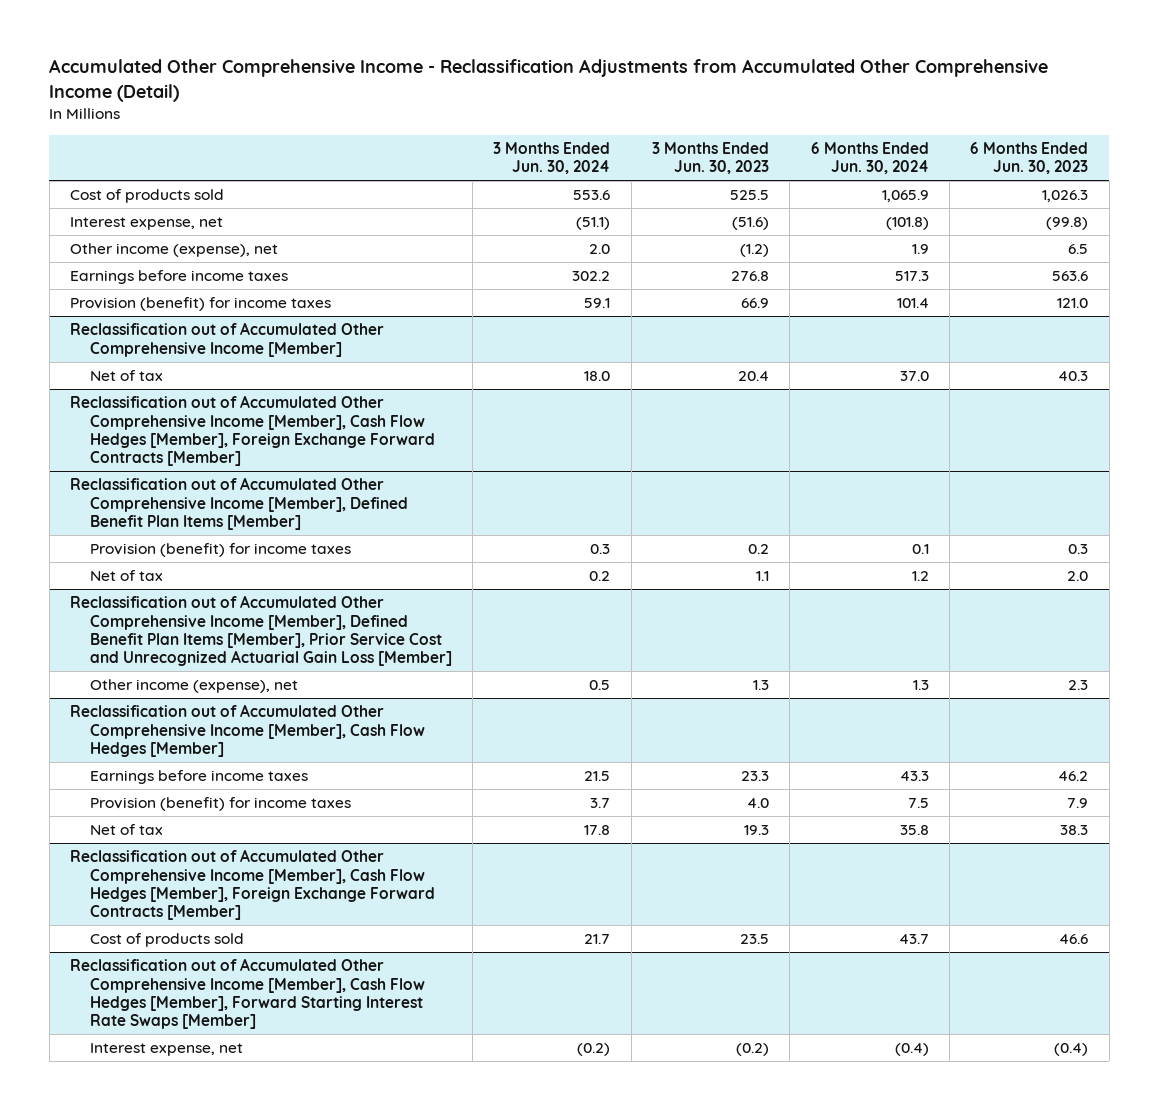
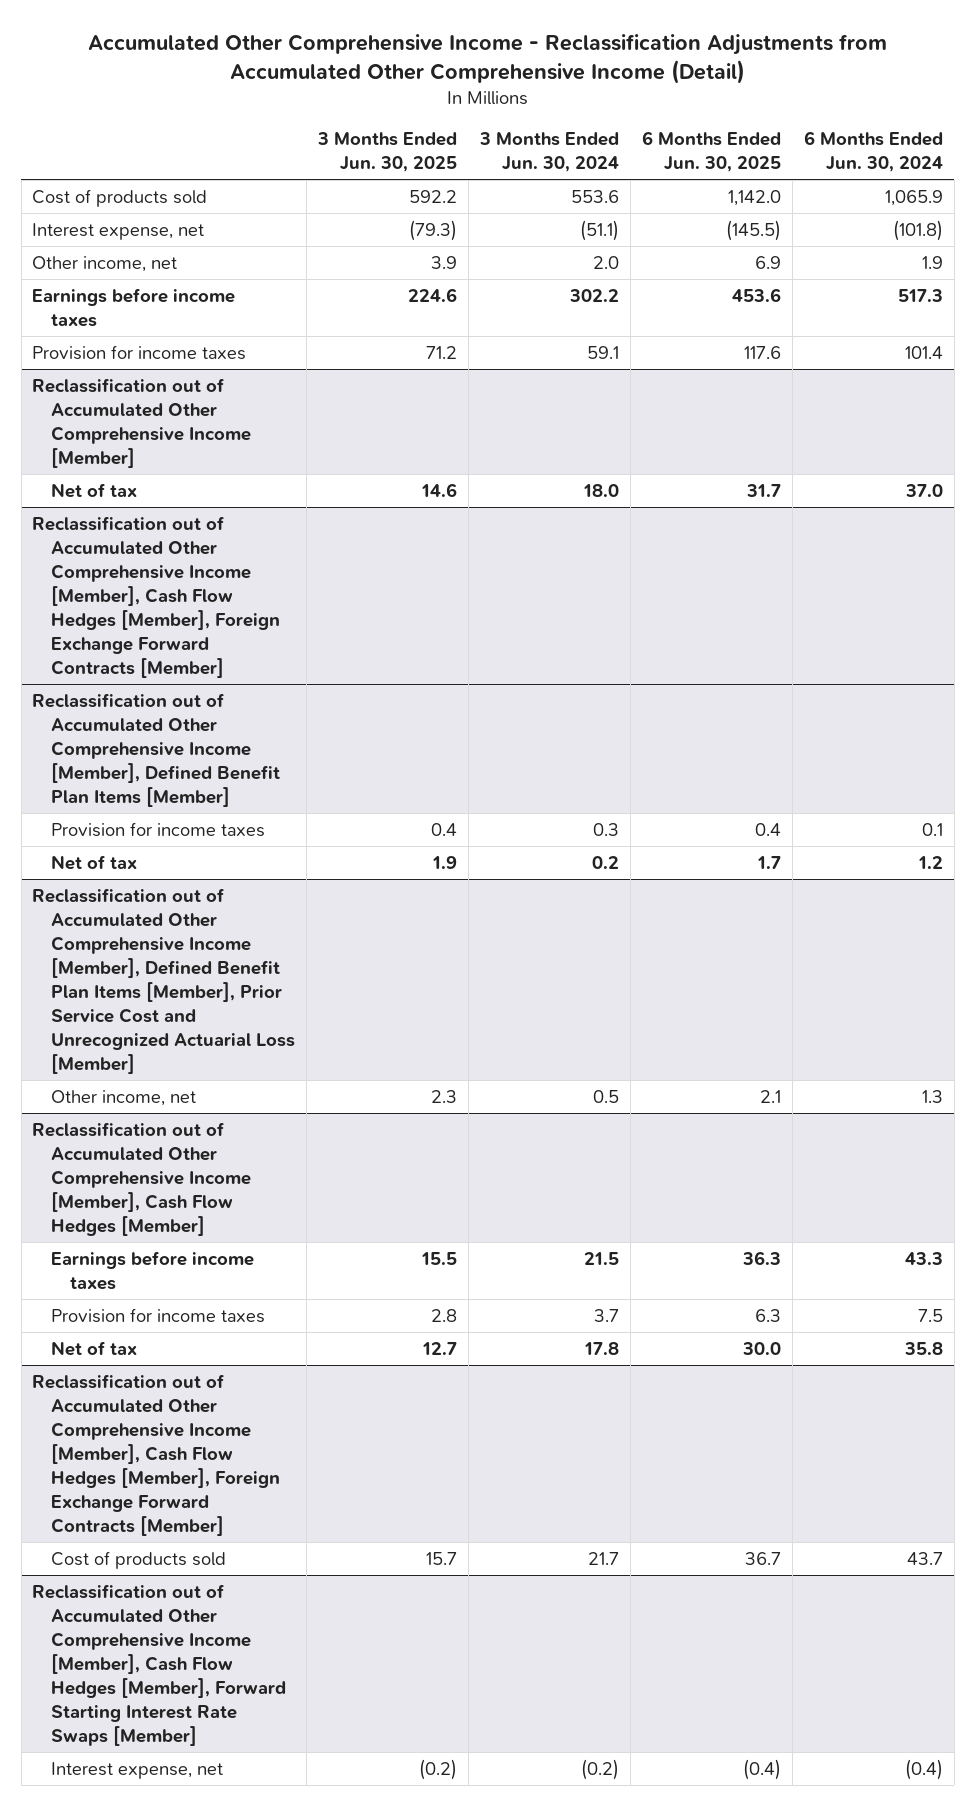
- | 3 Months Ended Jun. 30, 2024 | 3 Months Ended Jun. 30, 2023 | 6 Months Ended Jun. 30, 2024 | 6 Months Ended Jun. 30, 2023
+ | 3 Months Ended Jun. 30, 2025 | 3 Months Ended Jun. 30, 2024 | 6 Months Ended Jun. 30, 2025 | 6 Months Ended Jun. 30, 2024
- Other income (expense), net | 2.0 | (1.2) | 1.9 | 6.5
+ Other income, net | 3.9 | 2.0 | 6.9 | 1.9
- Provision (benefit) for income taxes | 59.1 | 66.9 | 101.4 | 121.0
+ Provision for income taxes | 71.2 | 59.1 | 117.6 | 101.4
@ Reclassification out of Accumulated Other Comprehensive Income [Member], Defined Benefit Plan Items [Member]
- Provision (benefit) for income taxes | 0.3 | 0.2 | 0.1 | 0.3
+ Provision for income taxes | 0.4 | 0.3 | 0.4 | 0.1
- Reclassification out of Accumulated Other Comprehensive Income [Member], Defined Benefit Plan Items [Member], Prior Service Cost and Unrecognized Actuarial Gain Loss [Member]
- Other income (expense), net | 0.5 | 1.3 | 1.3 | 2.3
+ Reclassification out of Accumulated Other Comprehensive Income [Member], Defined Benefit Plan Items [Member], Prior Service Cost and Unrecognized Actuarial Loss [Member]
+ Other income, net | 2.3 | 0.5 | 2.1 | 1.3
@ Reclassification out of Accumulated Other Comprehensive Income [Member], Cash Flow Hedges [Member]
- Provision (benefit) for income taxes | 3.7 | 4.0 | 7.5 | 7.9
+ Provision for income taxes | 2.8 | 3.7 | 6.3 | 7.5

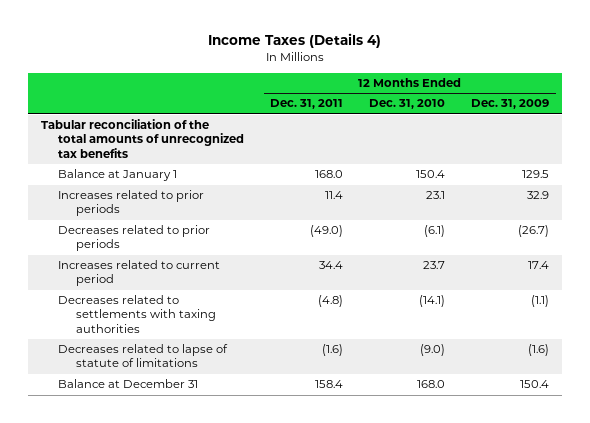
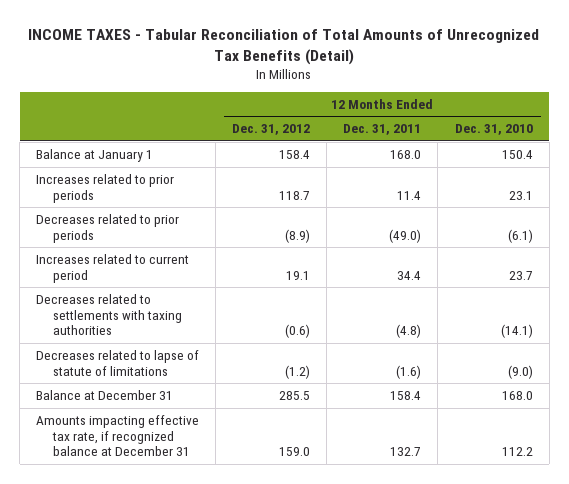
- Income Taxes (Details 4)
+ INCOME TAXES - Tabular Reconciliation of Total Amounts of Unrecognized Tax Benefits (Detail)
- | 12 Months Ended Dec. 31, 2011 | 12 Months Ended Dec. 31, 2010 | 12 Months Ended Dec. 31, 2009
+ | 12 Months Ended Dec. 31, 2012 | 12 Months Ended Dec. 31, 2011 | 12 Months Ended Dec. 31, 2010
- Tabular reconciliation of the total amounts of unrecognized tax benefits
+ Amounts impacting effective tax rate, if recognized balance at December 31 | 159.0 | 132.7 | 112.2

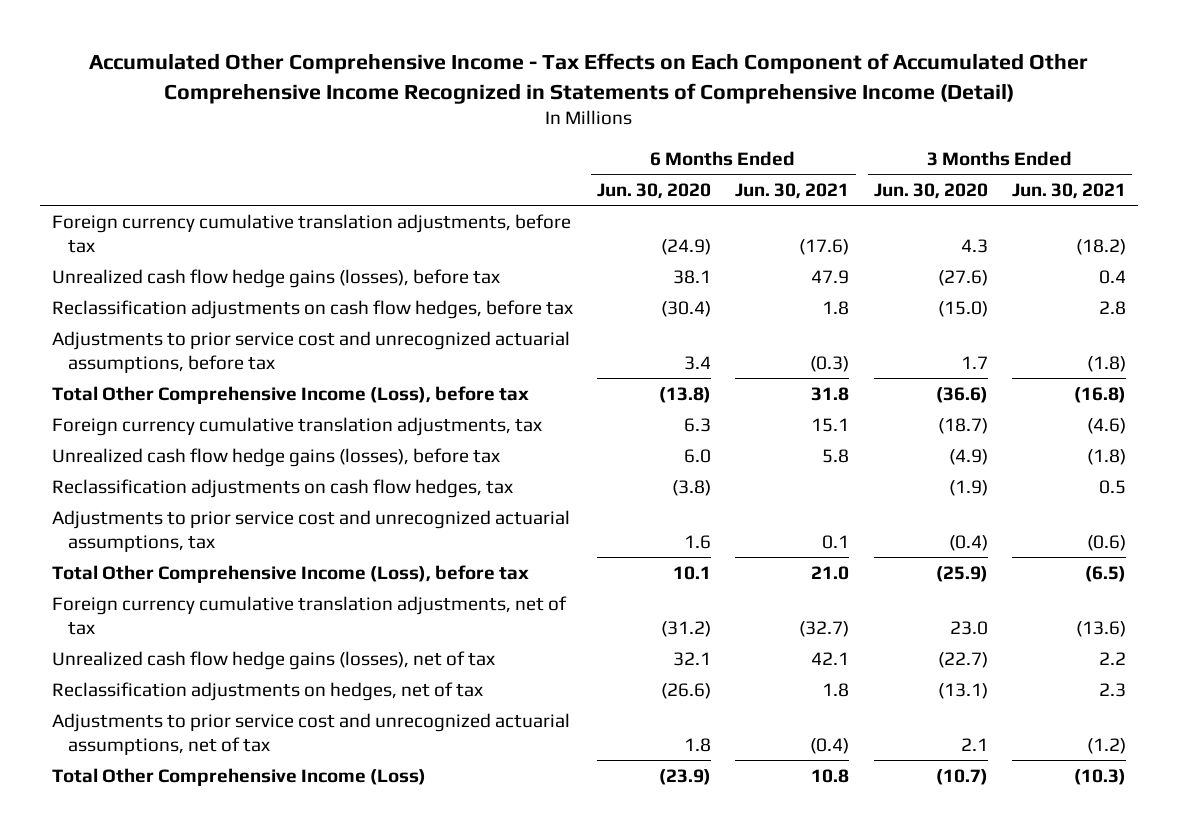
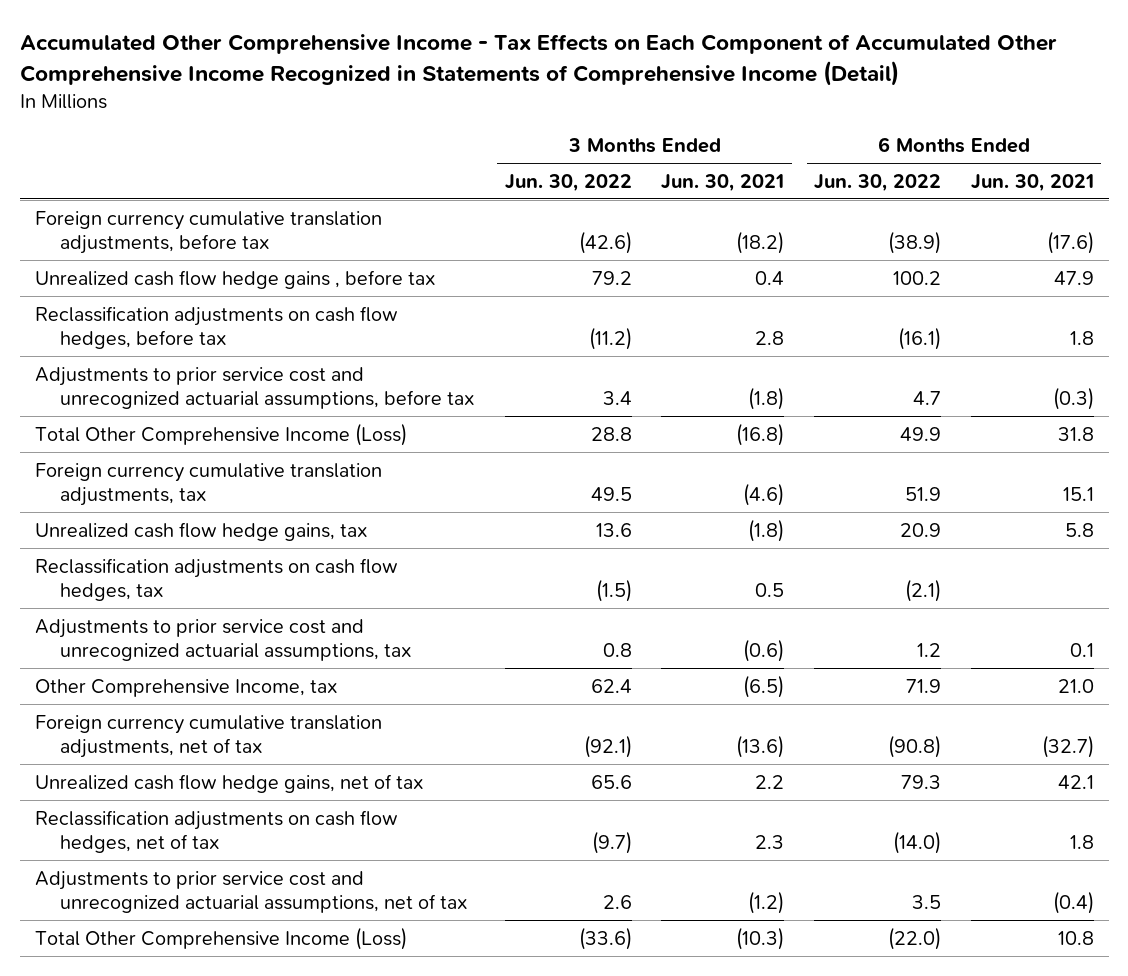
- | 6 Months Ended Jun. 30, 2020 | 6 Months Ended Jun. 30, 2021 | 3 Months Ended Jun. 30, 2020 | 3 Months Ended Jun. 30, 2021
+ | 3 Months Ended Jun. 30, 2022 | 3 Months Ended Jun. 30, 2021 | 6 Months Ended Jun. 30, 2022 | 6 Months Ended Jun. 30, 2021
- Unrealized cash flow hedge gains (losses), before tax | 38.1 | 47.9 | (27.6) | 0.4
+ Unrealized cash flow hedge gains , before tax | 79.2 | 0.4 | 100.2 | 47.9
- Total Other Comprehensive Income (Loss), before tax | (13.8) | 31.8 | (36.6) | (16.8)
+ Total Other Comprehensive Income (Loss) | 28.8 | (16.8) | 49.9 | 31.8
- Unrealized cash flow hedge gains (losses), before tax | 6.0 | 5.8 | (4.9) | (1.8)
+ Unrealized cash flow hedge gains, tax | 13.6 | (1.8) | 20.9 | 5.8
- Total Other Comprehensive Income (Loss), before tax | 10.1 | 21.0 | (25.9) | (6.5)
+ Other Comprehensive Income, tax | 62.4 | (6.5) | 71.9 | 21.0
- Unrealized cash flow hedge gains (losses), net of tax | 32.1 | 42.1 | (22.7) | 2.2
- Reclassification adjustments on hedges, net of tax | (26.6) | 1.8 | (13.1) | 2.3
+ Unrealized cash flow hedge gains, net of tax | 65.6 | 2.2 | 79.3 | 42.1
+ Reclassification adjustments on cash flow hedges, net of tax | (9.7) | 2.3 | (14.0) | 1.8

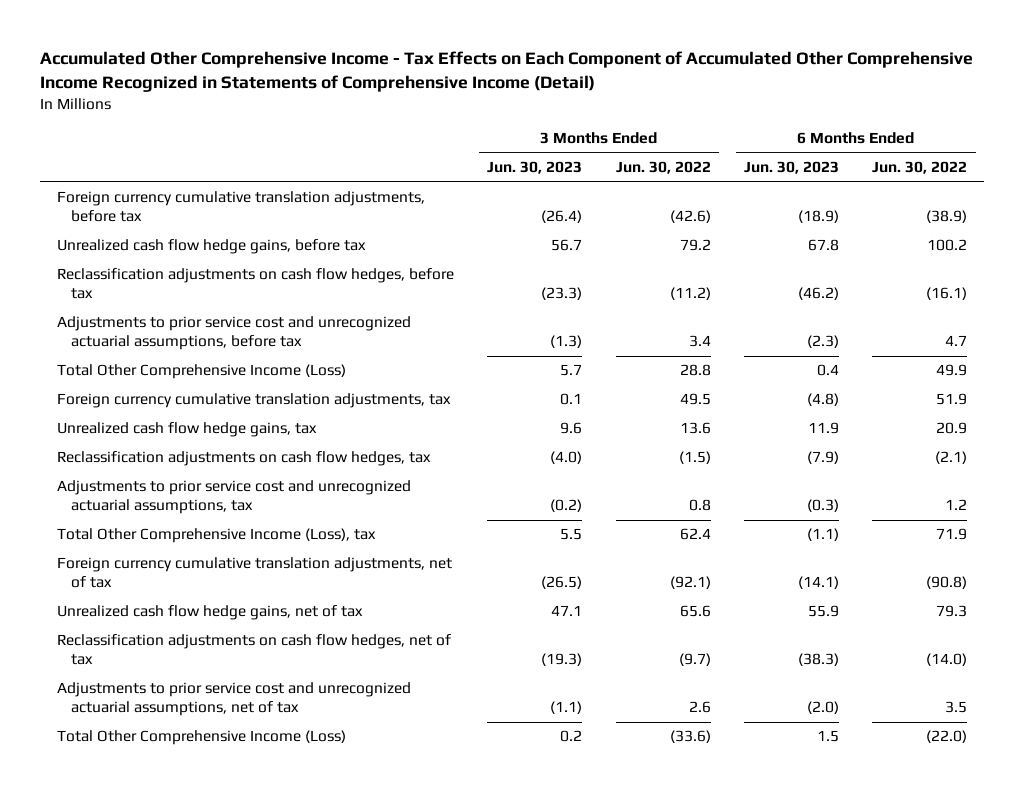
- | 3 Months Ended Jun. 30, 2022 | 3 Months Ended Jun. 30, 2021 | 6 Months Ended Jun. 30, 2022 | 6 Months Ended Jun. 30, 2021
+ | 3 Months Ended Jun. 30, 2023 | 3 Months Ended Jun. 30, 2022 | 6 Months Ended Jun. 30, 2023 | 6 Months Ended Jun. 30, 2022
- Unrealized cash flow hedge gains , before tax | 79.2 | 0.4 | 100.2 | 47.9
+ Unrealized cash flow hedge gains, before tax | 56.7 | 79.2 | 67.8 | 100.2
- Other Comprehensive Income, tax | 62.4 | (6.5) | 71.9 | 21.0
+ Total Other Comprehensive Income (Loss), tax | 5.5 | 62.4 | (1.1) | 71.9

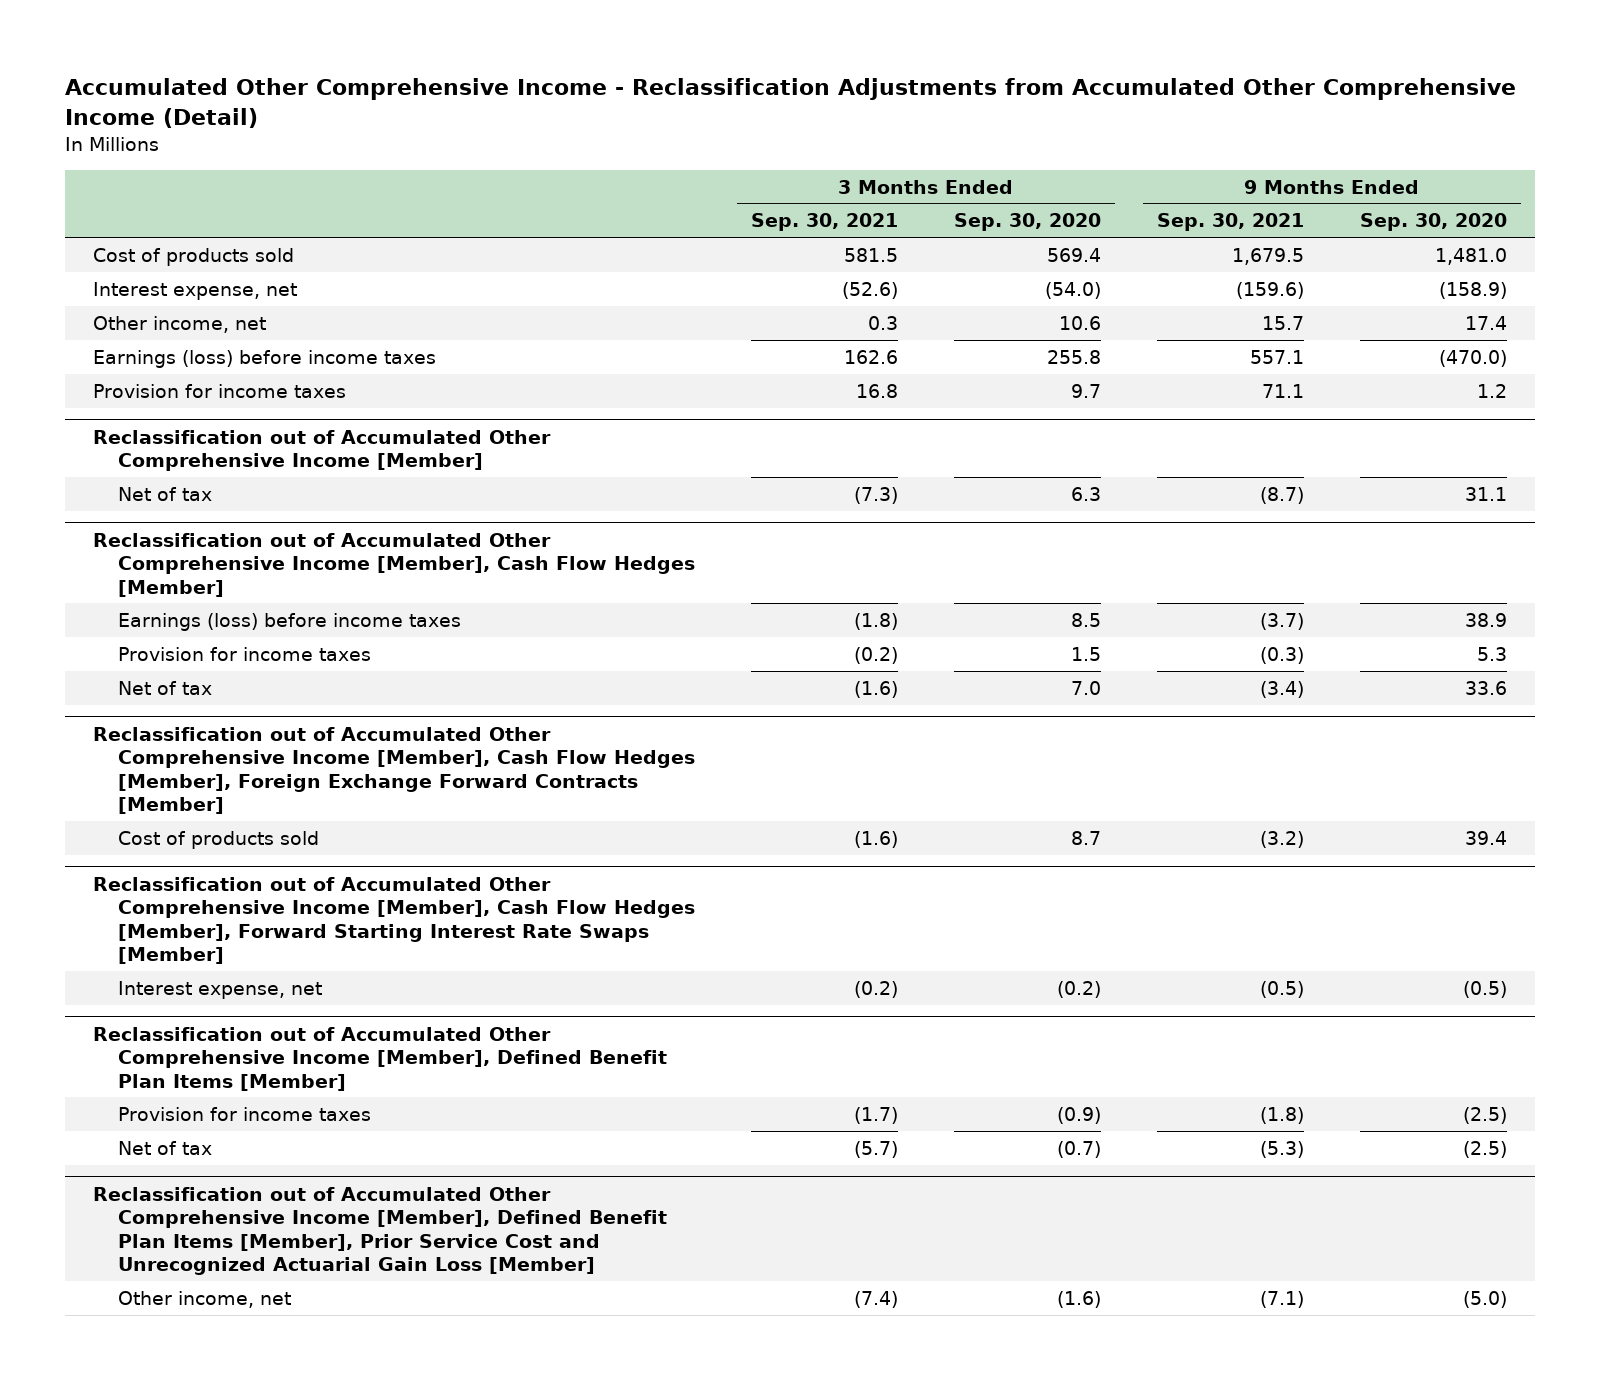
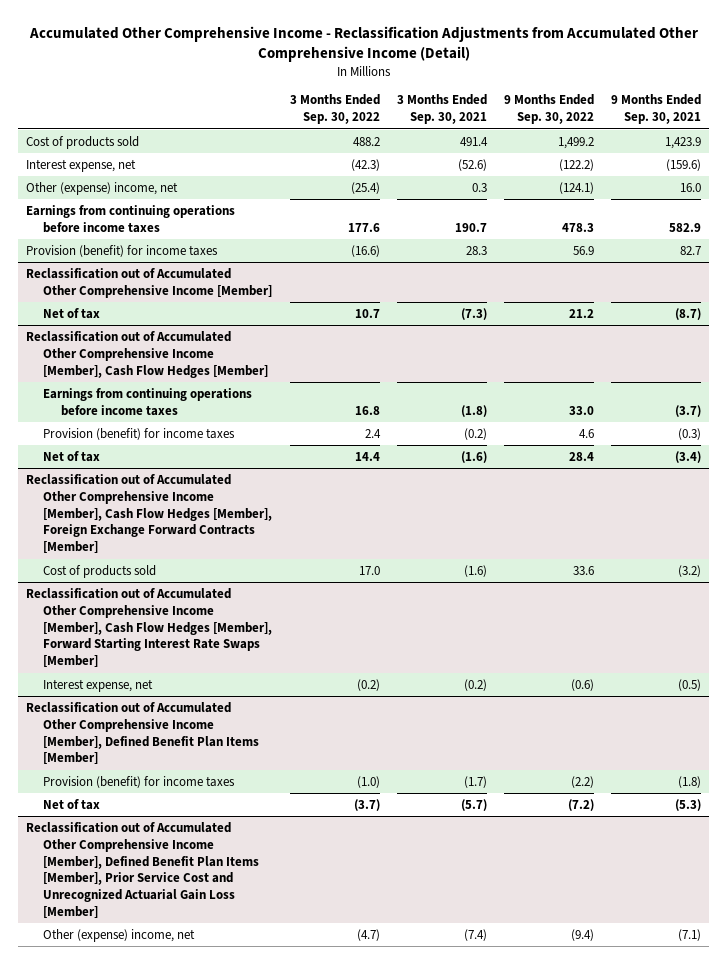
- | 3 Months Ended Sep. 30, 2021 | 3 Months Ended Sep. 30, 2020 | 9 Months Ended Sep. 30, 2021 | 9 Months Ended Sep. 30, 2020
+ | 3 Months Ended Sep. 30, 2022 | 3 Months Ended Sep. 30, 2021 | 9 Months Ended Sep. 30, 2022 | 9 Months Ended Sep. 30, 2021
- Cost of products sold | 581.5 | 569.4 | 1,679.5 | 1,481.0
+ Cost of products sold | 488.2 | 491.4 | 1,499.2 | 1,423.9
- Other income, net | 0.3 | 10.6 | 15.7 | 17.4
- Earnings (loss) before income taxes | 162.6 | 255.8 | 557.1 | (470.0)
- Provision for income taxes | 16.8 | 9.7 | 71.1 | 1.2
+ Other (expense) income, net | (25.4) | 0.3 | (124.1) | 16.0
+ Earnings from continuing operations before income taxes | 177.6 | 190.7 | 478.3 | 582.9
+ Provision (benefit) for income taxes | (16.6) | 28.3 | 56.9 | 82.7
@ Reclassification out of Accumulated Other Comprehensive Income [Member], Cash Flow Hedges [Member]
- Earnings (loss) before income taxes | (1.8) | 8.5 | (3.7) | 38.9
- Provision for income taxes | (0.2) | 1.5 | (0.3) | 5.3
+ Earnings from continuing operations before income taxes | 16.8 | (1.8) | 33.0 | (3.7)
+ Provision (benefit) for income taxes | 2.4 | (0.2) | 4.6 | (0.3)
@ Reclassification out of Accumulated Other Comprehensive Income [Member], Defined Benefit Plan Items [Member]
- Provision for income taxes | (1.7) | (0.9) | (1.8) | (2.5)
+ Provision (benefit) for income taxes | (1.0) | (1.7) | (2.2) | (1.8)
@ Reclassification out of Accumulated Other Comprehensive Income [Member], Defined Benefit Plan Items [Member], Prior Service Cost and Unrecognized Actuarial Gain Loss [Member]
- Other income, net | (7.4) | (1.6) | (7.1) | (5.0)
+ Other (expense) income, net | (4.7) | (7.4) | (9.4) | (7.1)

